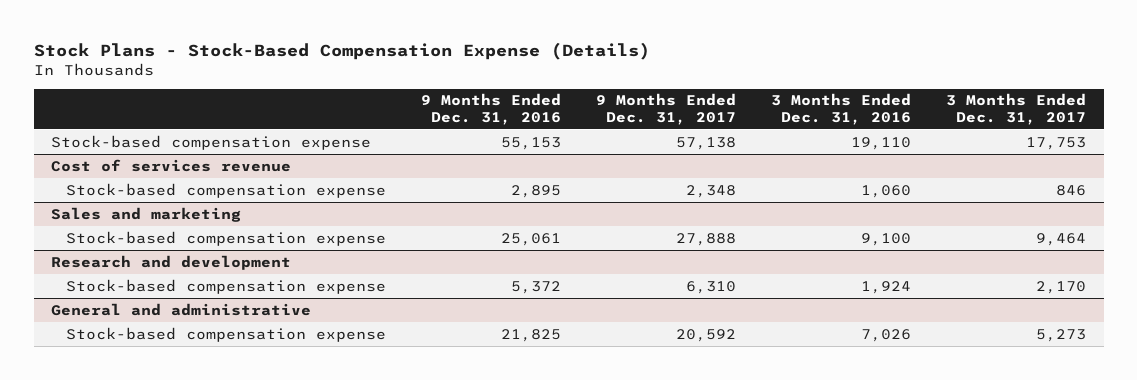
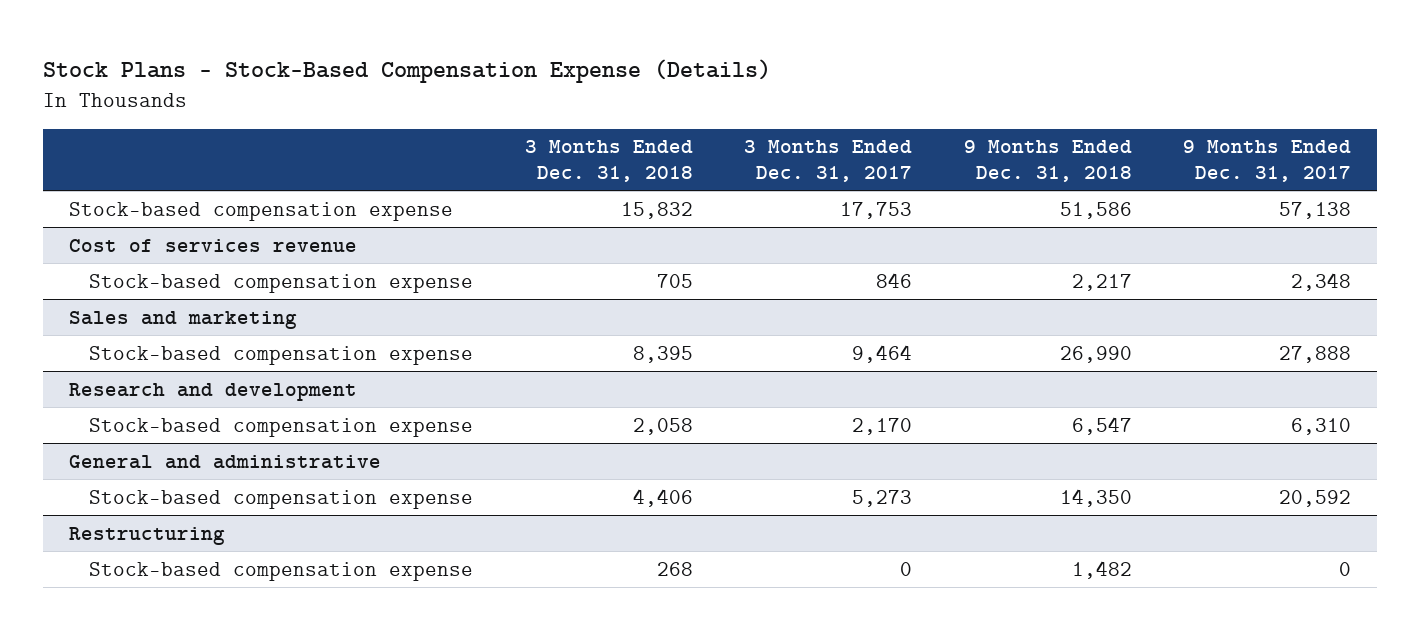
- | 9 Months Ended Dec. 31, 2016 | 9 Months Ended Dec. 31, 2017 | 3 Months Ended Dec. 31, 2016 | 3 Months Ended Dec. 31, 2017
+ | 3 Months Ended Dec. 31, 2018 | 3 Months Ended Dec. 31, 2017 | 9 Months Ended Dec. 31, 2018 | 9 Months Ended Dec. 31, 2017
+ Restructuring
+ Stock-based compensation expense | 268 | 0 | 1,482 | 0

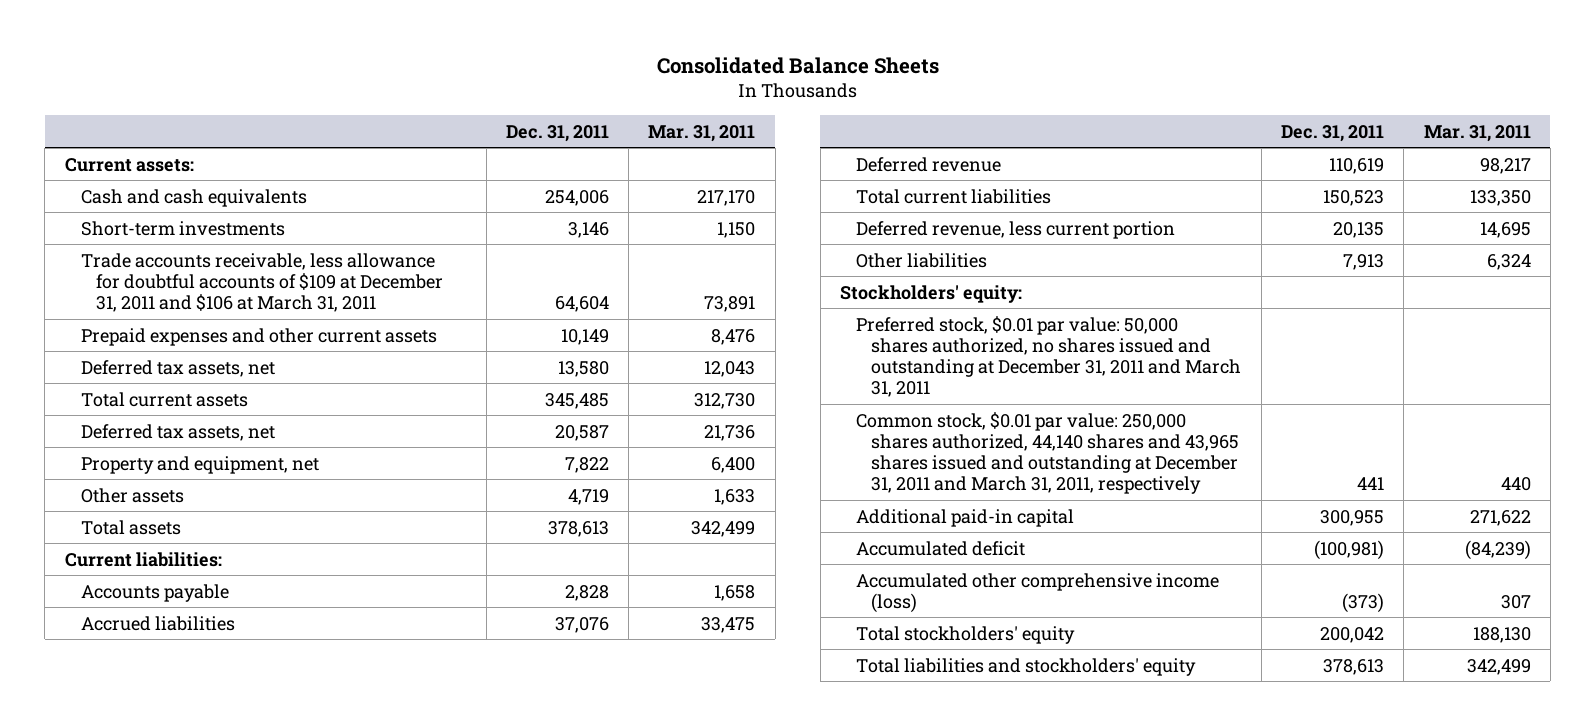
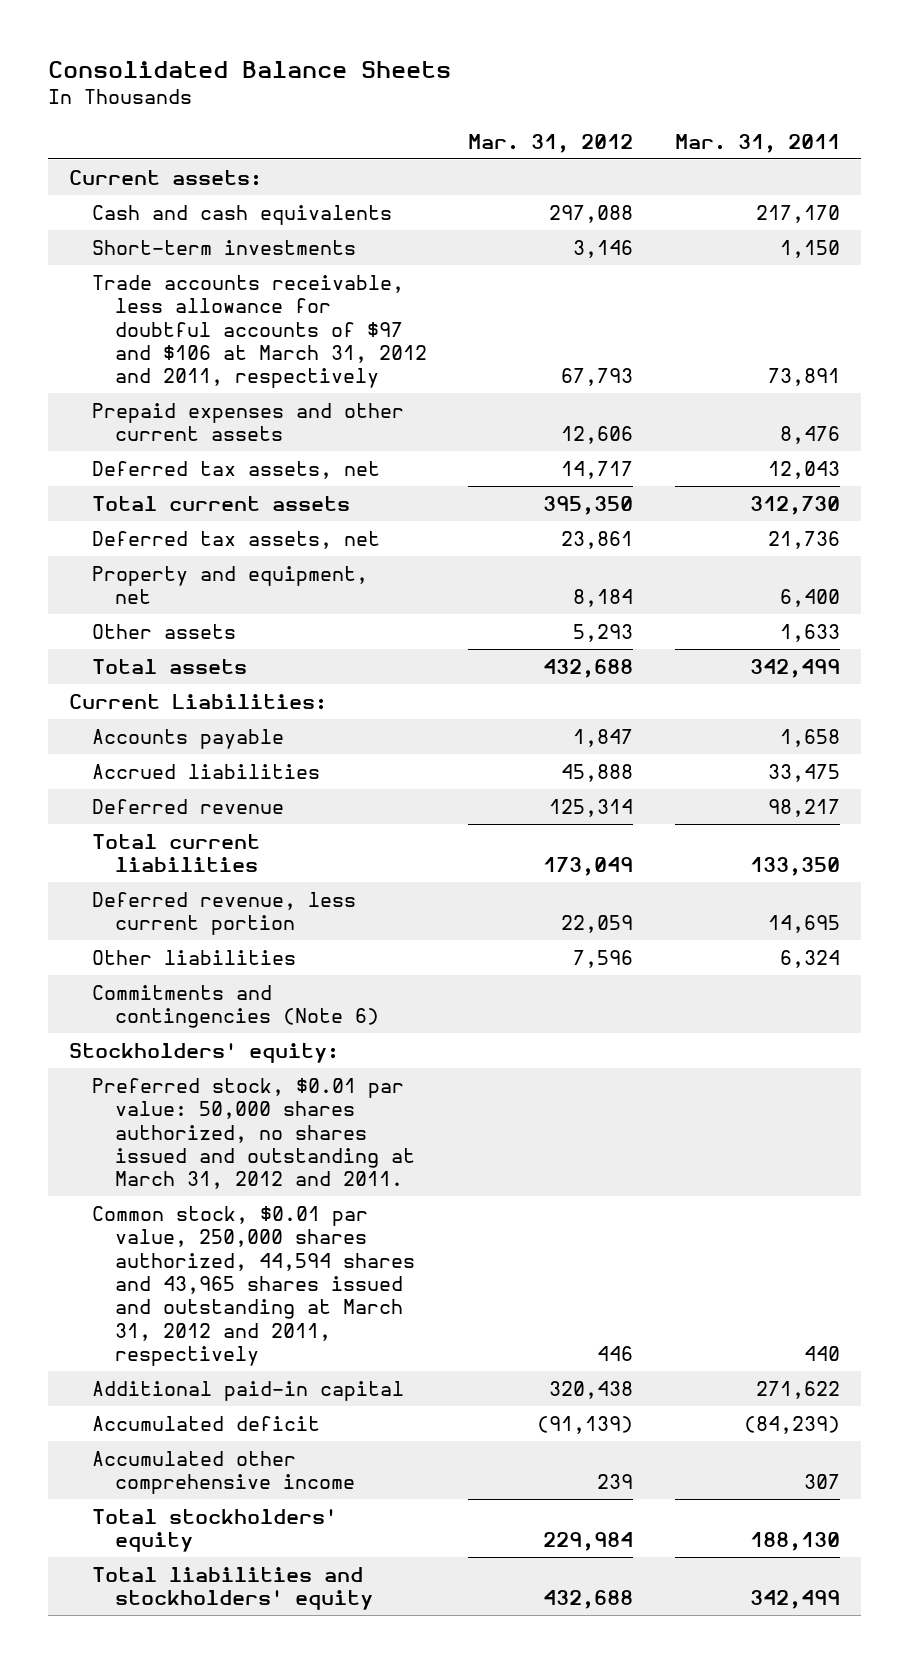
- | Dec. 31, 2011 | Mar. 31, 2011
+ | Mar. 31, 2012 | Mar. 31, 2011
- Trade accounts receivable, less allowance for doubtful accounts of $109 at December 31, 2011 and $106 at March 31, 2011 | 64,604 | 73,891
+ Trade accounts receivable, less allowance for doubtful accounts of $97 and $106 at March 31, 2012 and 2011, respectively | 67,793 | 73,891
- Current liabilities:
+ Current Liabilities:
+ Commitments and contingencies (Note 6)
- Preferred stock, $0.01 par value: 50,000 shares authorized, no shares issued and outstanding at December 31, 2011 and March 31, 2011
- Common stock, $0.01 par value: 250,000 shares authorized, 44,140 shares and 43,965 shares issued and outstanding at December 31, 2011 and March 31, 2011, respectively | 441 | 440
+ Preferred stock, $0.01 par value: 50,000 shares authorized, no shares issued and outstanding at March 31, 2012 and 2011.
+ Common stock, $0.01 par value, 250,000 shares authorized, 44,594 shares and 43,965 shares issued and outstanding at March 31, 2012 and 2011, respectively | 446 | 440
- Accumulated other comprehensive income (loss) | (373) | 307
+ Accumulated other comprehensive income | 239 | 307

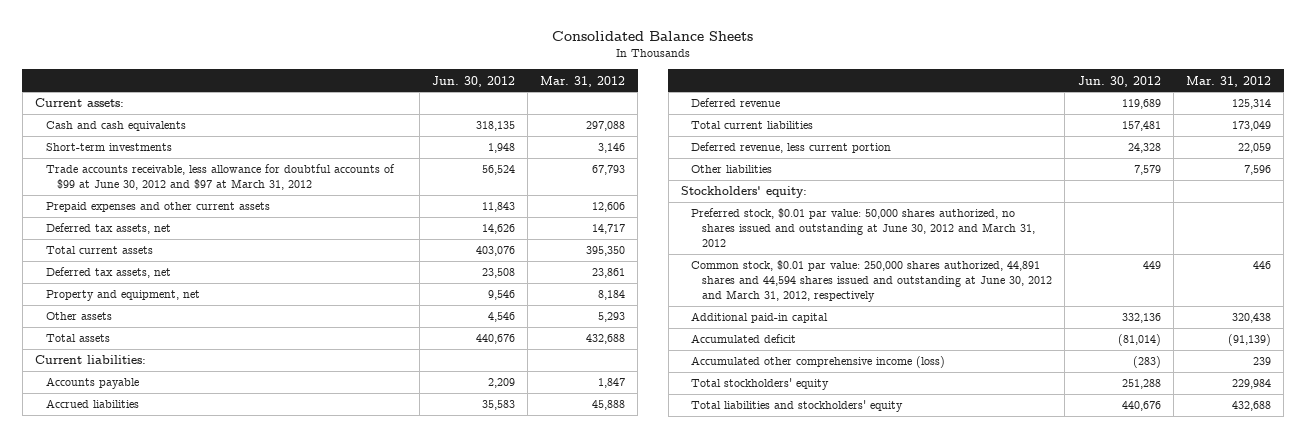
- | Mar. 31, 2012 | Mar. 31, 2011
+ | Jun. 30, 2012 | Mar. 31, 2012
- Trade accounts receivable, less allowance for doubtful accounts of $97 and $106 at March 31, 2012 and 2011, respectively | 67,793 | 73,891
+ Trade accounts receivable, less allowance for doubtful accounts of $99 at June 30, 2012 and $97 at March 31, 2012 | 56,524 | 67,793
- Current Liabilities:
+ Current liabilities:
- Commitments and contingencies (Note 6)
- Preferred stock, $0.01 par value: 50,000 shares authorized, no shares issued and outstanding at March 31, 2012 and 2011.
- Common stock, $0.01 par value, 250,000 shares authorized, 44,594 shares and 43,965 shares issued and outstanding at March 31, 2012 and 2011, respectively | 446 | 440
+ Preferred stock, $0.01 par value: 50,000 shares authorized, no shares issued and outstanding at June 30, 2012 and March 31, 2012
+ Common stock, $0.01 par value: 250,000 shares authorized, 44,891 shares and 44,594 shares issued and outstanding at June 30, 2012 and March 31, 2012, respectively | 449 | 446
- Accumulated other comprehensive income | 239 | 307
+ Accumulated other comprehensive income (loss) | (283) | 239

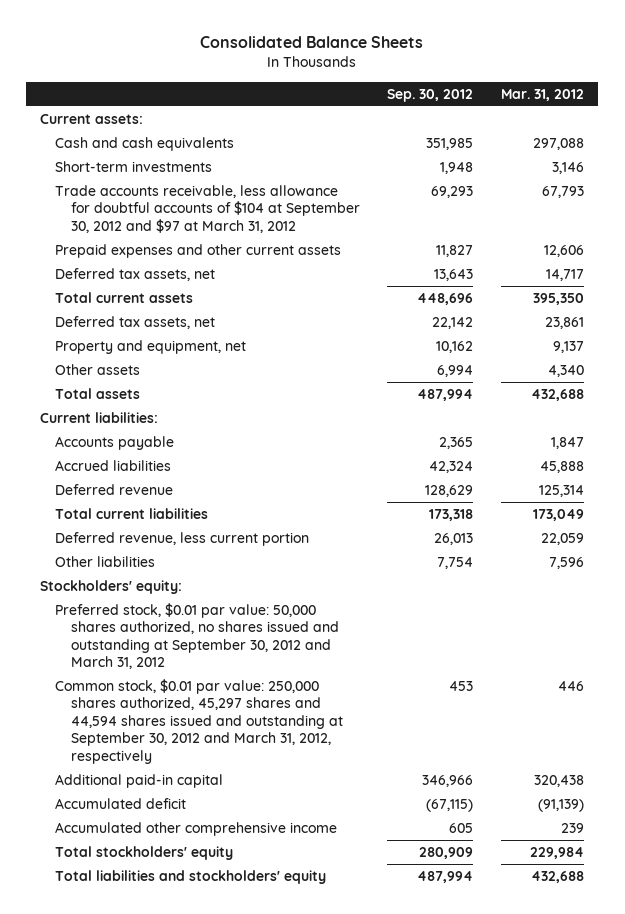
- | Jun. 30, 2012 | Mar. 31, 2012
+ | Sep. 30, 2012 | Mar. 31, 2012
- Trade accounts receivable, less allowance for doubtful accounts of $99 at June 30, 2012 and $97 at March 31, 2012 | 56,524 | 67,793
+ Trade accounts receivable, less allowance for doubtful accounts of $104 at September 30, 2012 and $97 at March 31, 2012 | 69,293 | 67,793
- Property and equipment, net | 9,546 | 8,184
- Other assets | 4,546 | 5,293
+ Property and equipment, net | 10,162 | 9,137
+ Other assets | 6,994 | 4,340
- Preferred stock, $0.01 par value: 50,000 shares authorized, no shares issued and outstanding at June 30, 2012 and March 31, 2012
- Common stock, $0.01 par value: 250,000 shares authorized, 44,891 shares and 44,594 shares issued and outstanding at June 30, 2012 and March 31, 2012, respectively | 449 | 446
+ Preferred stock, $0.01 par value: 50,000 shares authorized, no shares issued and outstanding at September 30, 2012 and March 31, 2012
+ Common stock, $0.01 par value: 250,000 shares authorized, 45,297 shares and 44,594 shares issued and outstanding at September 30, 2012 and March 31, 2012, respectively | 453 | 446
- Accumulated other comprehensive income (loss) | (283) | 239
+ Accumulated other comprehensive income | 605 | 239

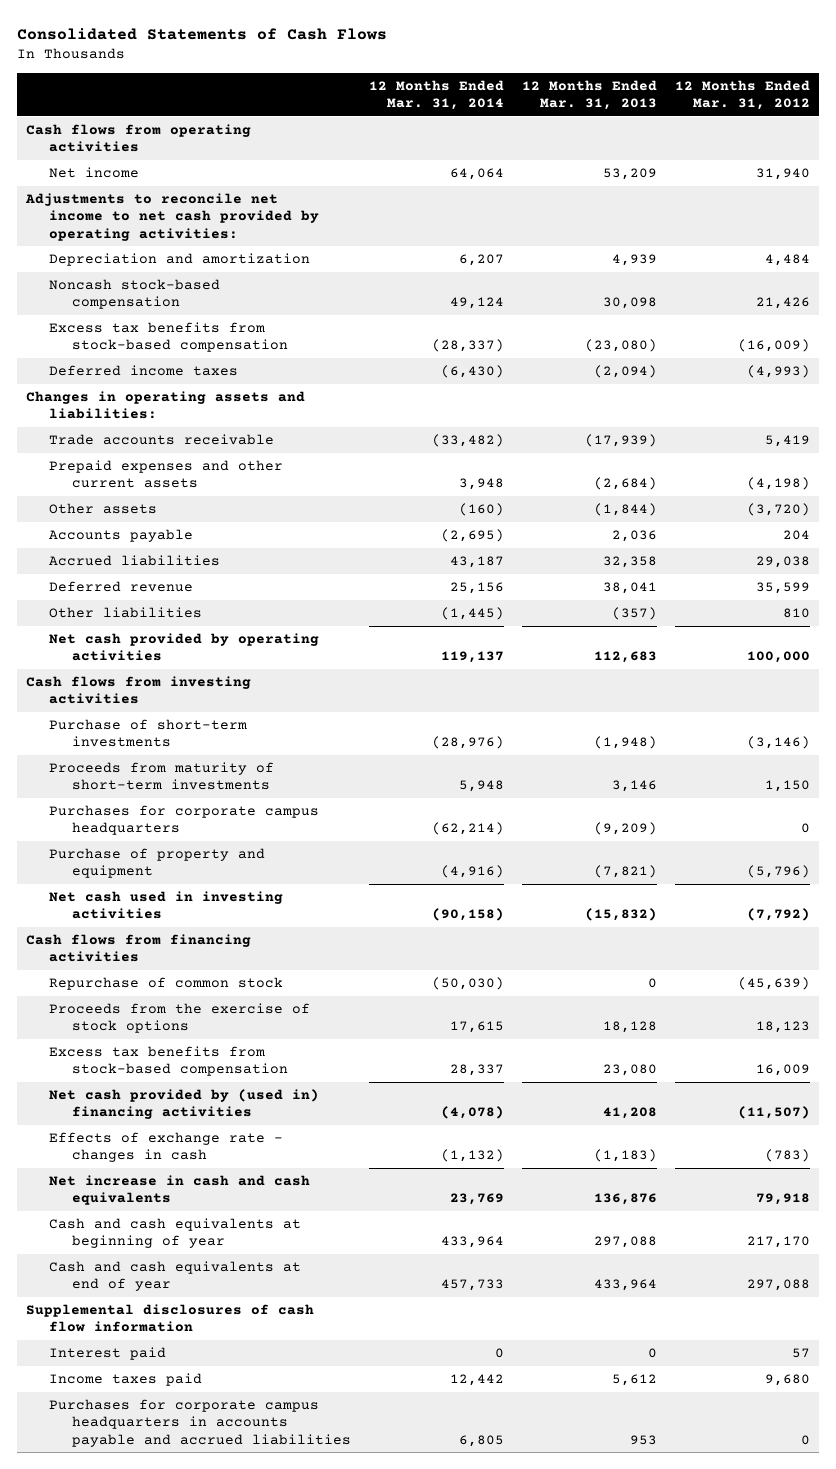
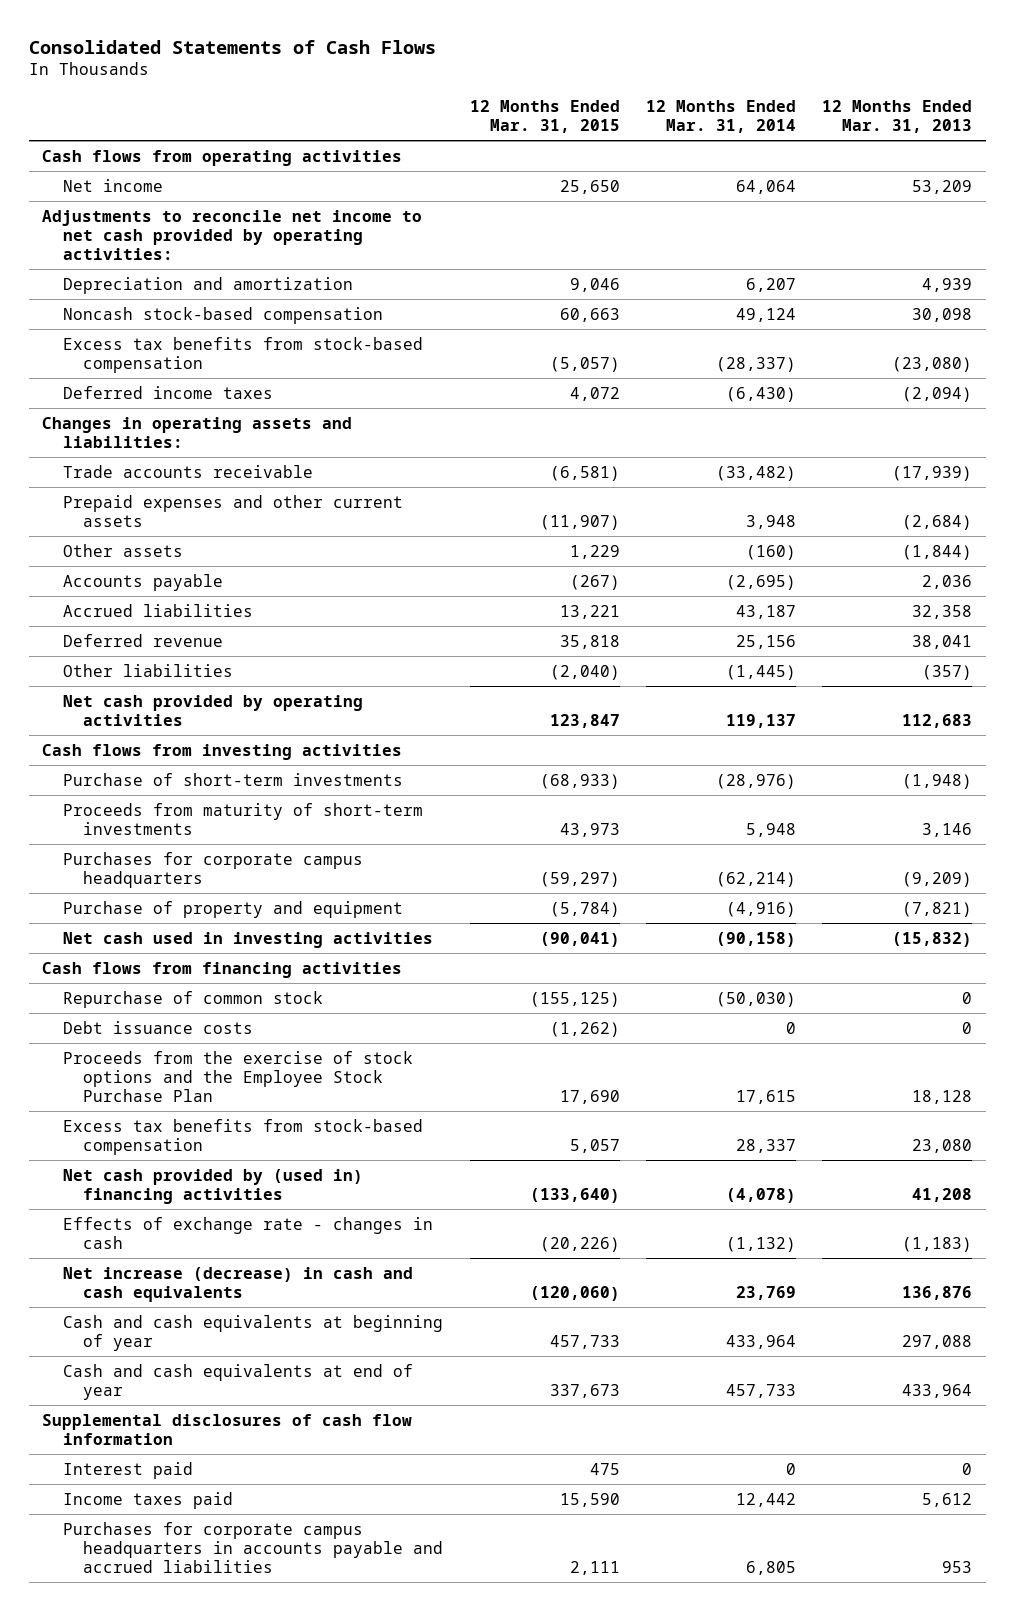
- | 12 Months Ended Mar. 31, 2014 | 12 Months Ended Mar. 31, 2013 | 12 Months Ended Mar. 31, 2012
+ | 12 Months Ended Mar. 31, 2015 | 12 Months Ended Mar. 31, 2014 | 12 Months Ended Mar. 31, 2013
- Proceeds from the exercise of stock options | 17,615 | 18,128 | 18,123
+ Debt issuance costs | (1,262) | 0 | 0
+ Proceeds from the exercise of stock options and the Employee Stock Purchase Plan | 17,690 | 17,615 | 18,128
- Net increase in cash and cash equivalents | 23,769 | 136,876 | 79,918
+ Net increase (decrease) in cash and cash equivalents | (120,060) | 23,769 | 136,876

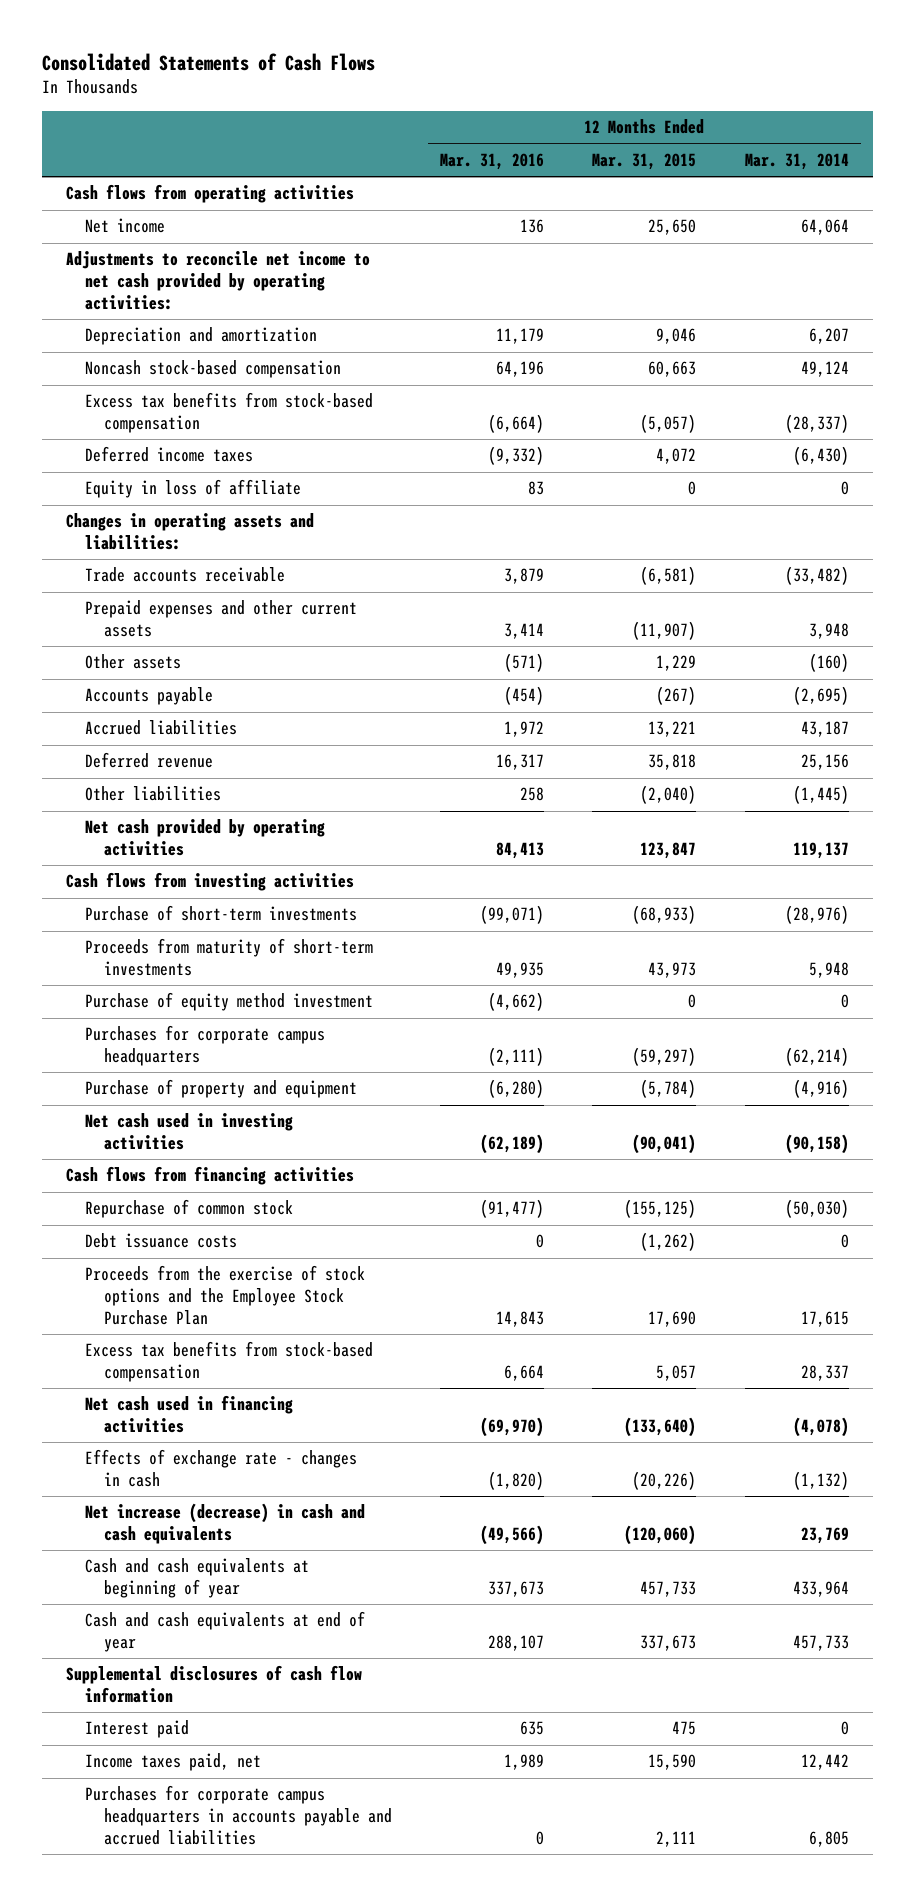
- | 12 Months Ended Mar. 31, 2015 | 12 Months Ended Mar. 31, 2014 | 12 Months Ended Mar. 31, 2013
+ | 12 Months Ended Mar. 31, 2016 | 12 Months Ended Mar. 31, 2015 | 12 Months Ended Mar. 31, 2014
+ Equity in loss of affiliate | 83 | 0 | 0
+ Purchase of equity method investment | (4,662) | 0 | 0
- Net cash provided by (used in) financing activities | (133,640) | (4,078) | 41,208
+ Net cash used in financing activities | (69,970) | (133,640) | (4,078)
- Income taxes paid | 15,590 | 12,442 | 5,612
+ Income taxes paid, net | 1,989 | 15,590 | 12,442

